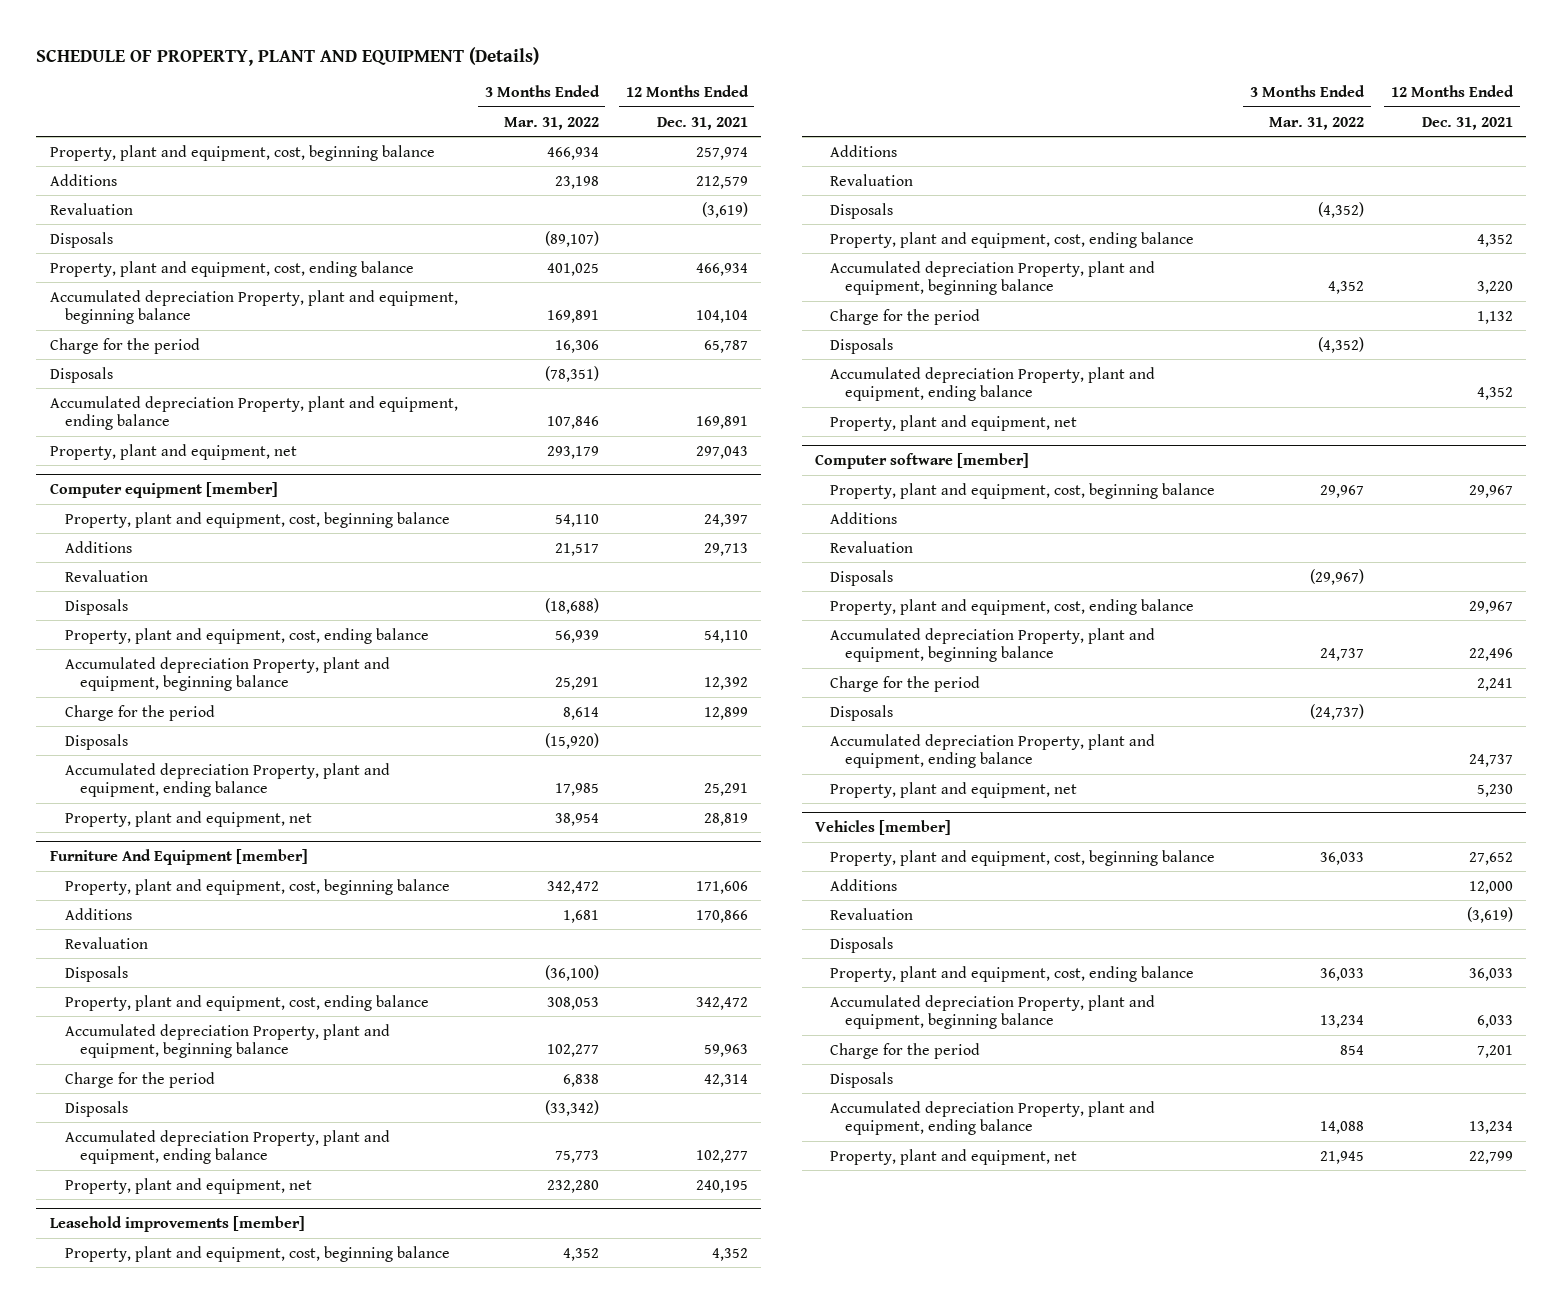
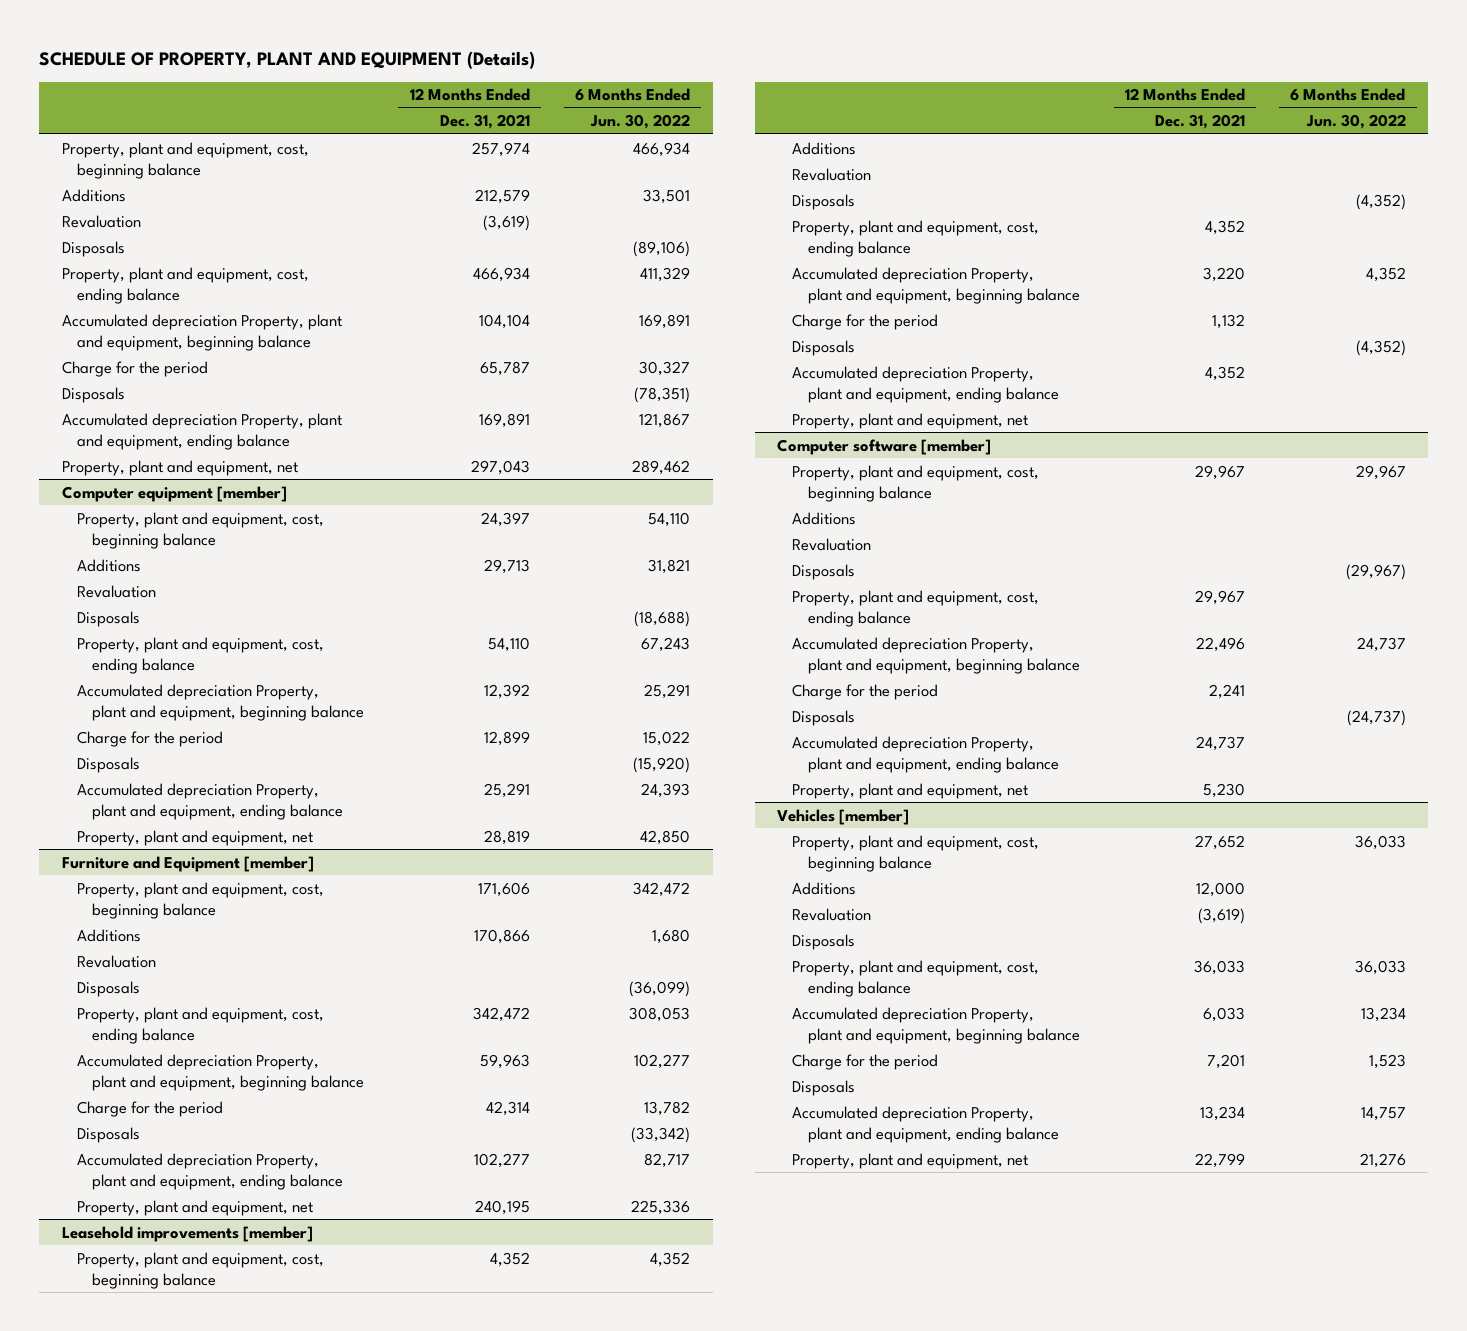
- | 3 Months Ended Mar. 31, 2022 | 12 Months Ended Dec. 31, 2021
+ | 12 Months Ended Dec. 31, 2021 | 6 Months Ended Jun. 30, 2022
- Furniture And Equipment [member]
+ Furniture and Equipment [member]

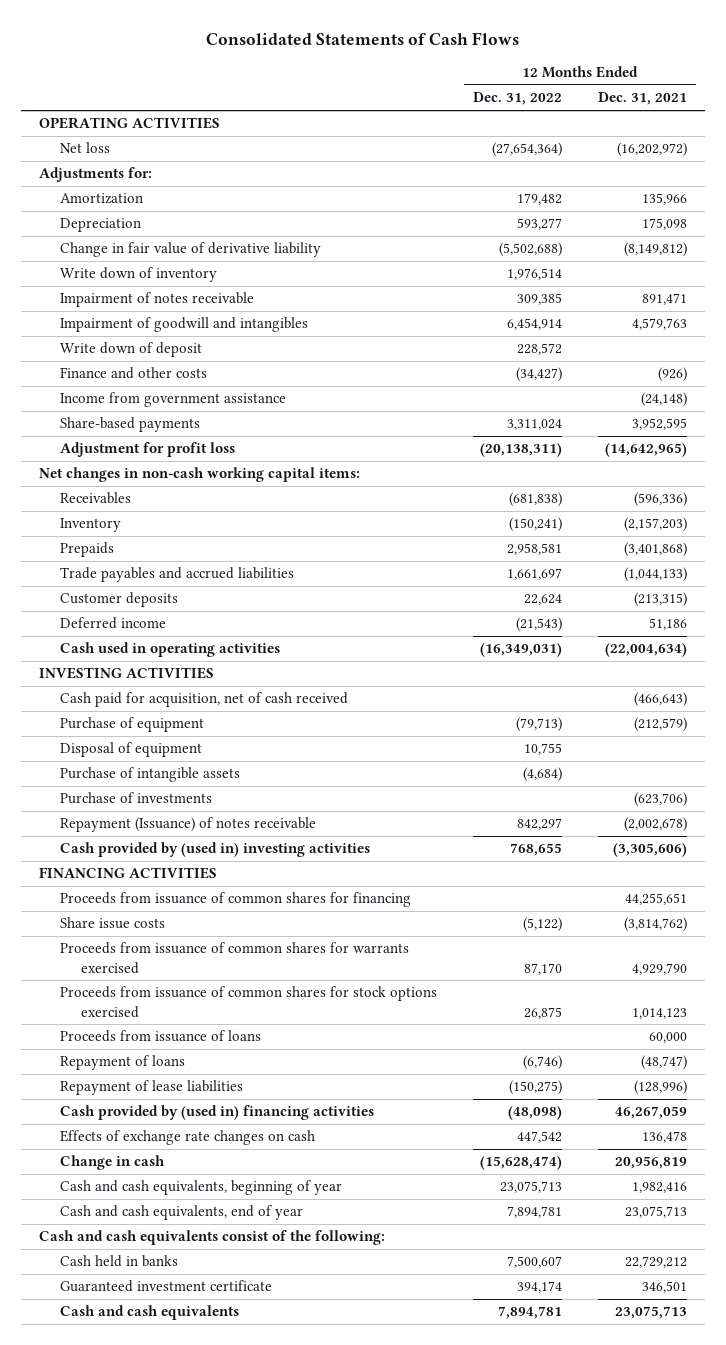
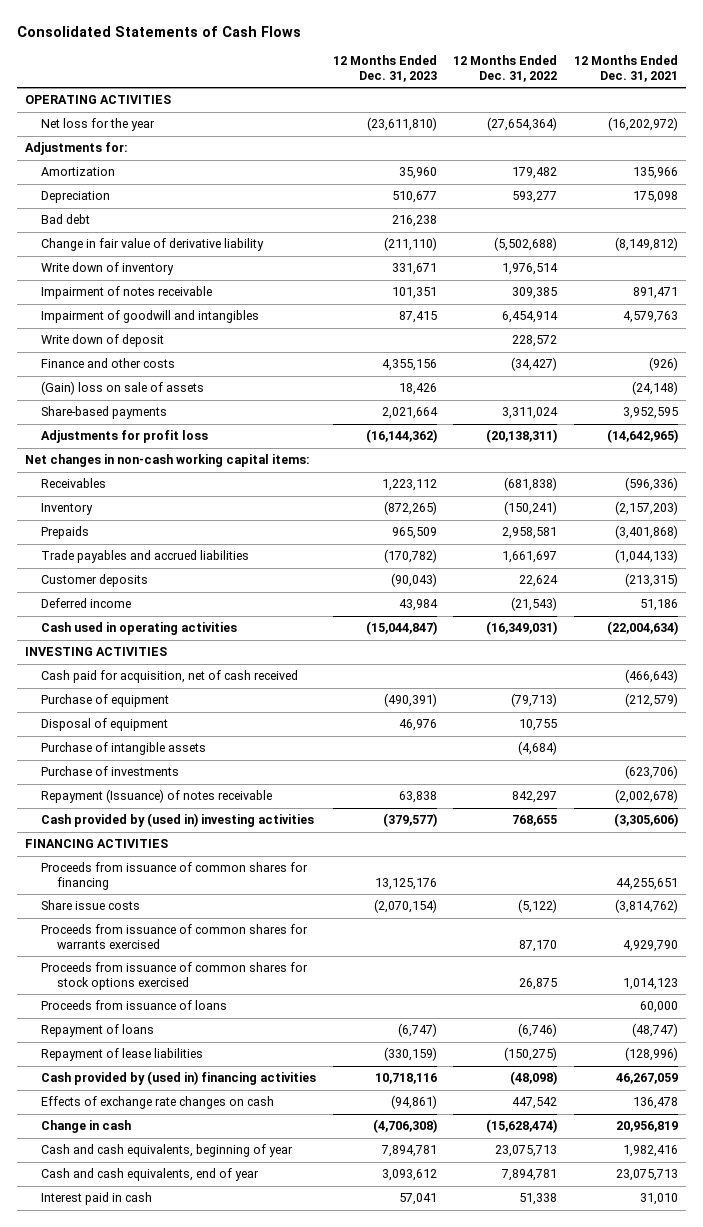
- | 12 Months Ended Dec. 31, 2022 | 12 Months Ended Dec. 31, 2021
+ | 12 Months Ended Dec. 31, 2023 | 12 Months Ended Dec. 31, 2022 | 12 Months Ended Dec. 31, 2021
- Net loss | (27,654,364) | (16,202,972)
+ Net loss for the year | (23,611,810) | (27,654,364) | (16,202,972)
+ Bad debt | 216,238 | |
- Income from government assistance | | (24,148)
+ (Gain) loss on sale of assets | 18,426 | | (24,148)
- Adjustment for profit loss | (20,138,311) | (14,642,965)
+ Adjustments for profit loss | (16,144,362) | (20,138,311) | (14,642,965)
- Cash and cash equivalents consist of the following:
- Cash held in banks | 7,500,607 | 22,729,212
- Guaranteed investment certificate | 394,174 | 346,501
- Cash and cash equivalents | 7,894,781 | 23,075,713
+ Interest paid in cash | 57,041 | 51,338 | 31,010

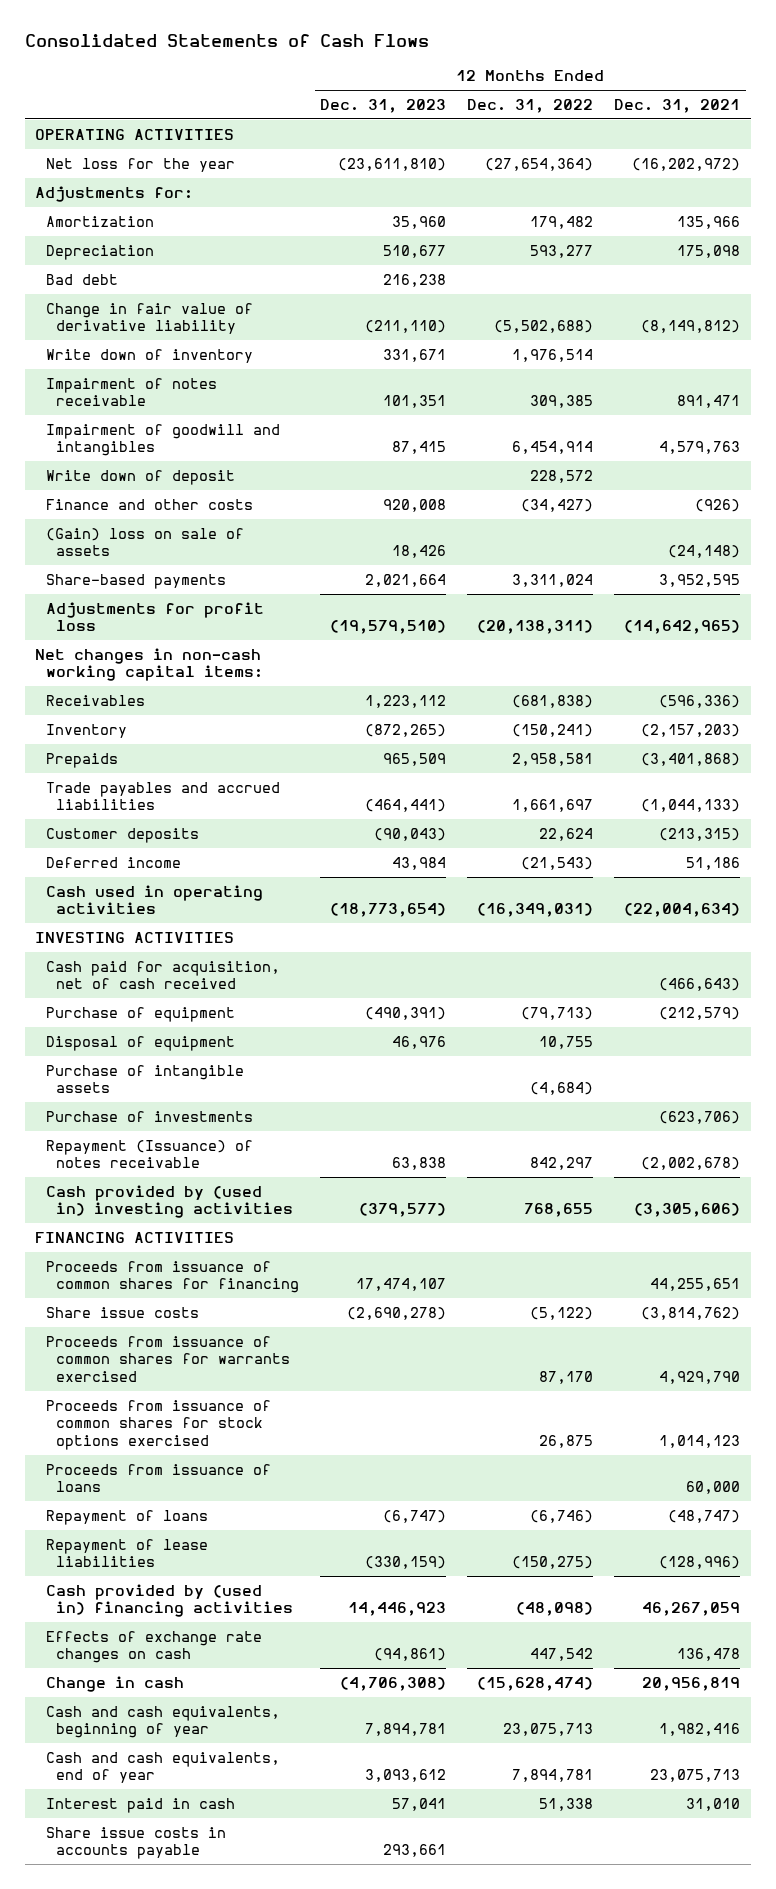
- Finance and other costs | 4,355,156 | (34,427) | (926)
+ Finance and other costs | 920,008 | (34,427) | (926)
- Adjustments for profit loss | (16,144,362) | (20,138,311) | (14,642,965)
+ Adjustments for profit loss | (19,579,510) | (20,138,311) | (14,642,965)
- Trade payables and accrued liabilities | (170,782) | 1,661,697 | (1,044,133)
+ Trade payables and accrued liabilities | (464,441) | 1,661,697 | (1,044,133)
- Cash used in operating activities | (15,044,847) | (16,349,031) | (22,004,634)
+ Cash used in operating activities | (18,773,654) | (16,349,031) | (22,004,634)
- Proceeds from issuance of common shares for financing | 13,125,176 | | 44,255,651
- Share issue costs | (2,070,154) | (5,122) | (3,814,762)
+ Proceeds from issuance of common shares for financing | 17,474,107 | | 44,255,651
+ Share issue costs | (2,690,278) | (5,122) | (3,814,762)
- Cash provided by (used in) financing activities | 10,718,116 | (48,098) | 46,267,059
+ Cash provided by (used in) financing activities | 14,446,923 | (48,098) | 46,267,059
+ Share issue costs in accounts payable | 293,661 | |

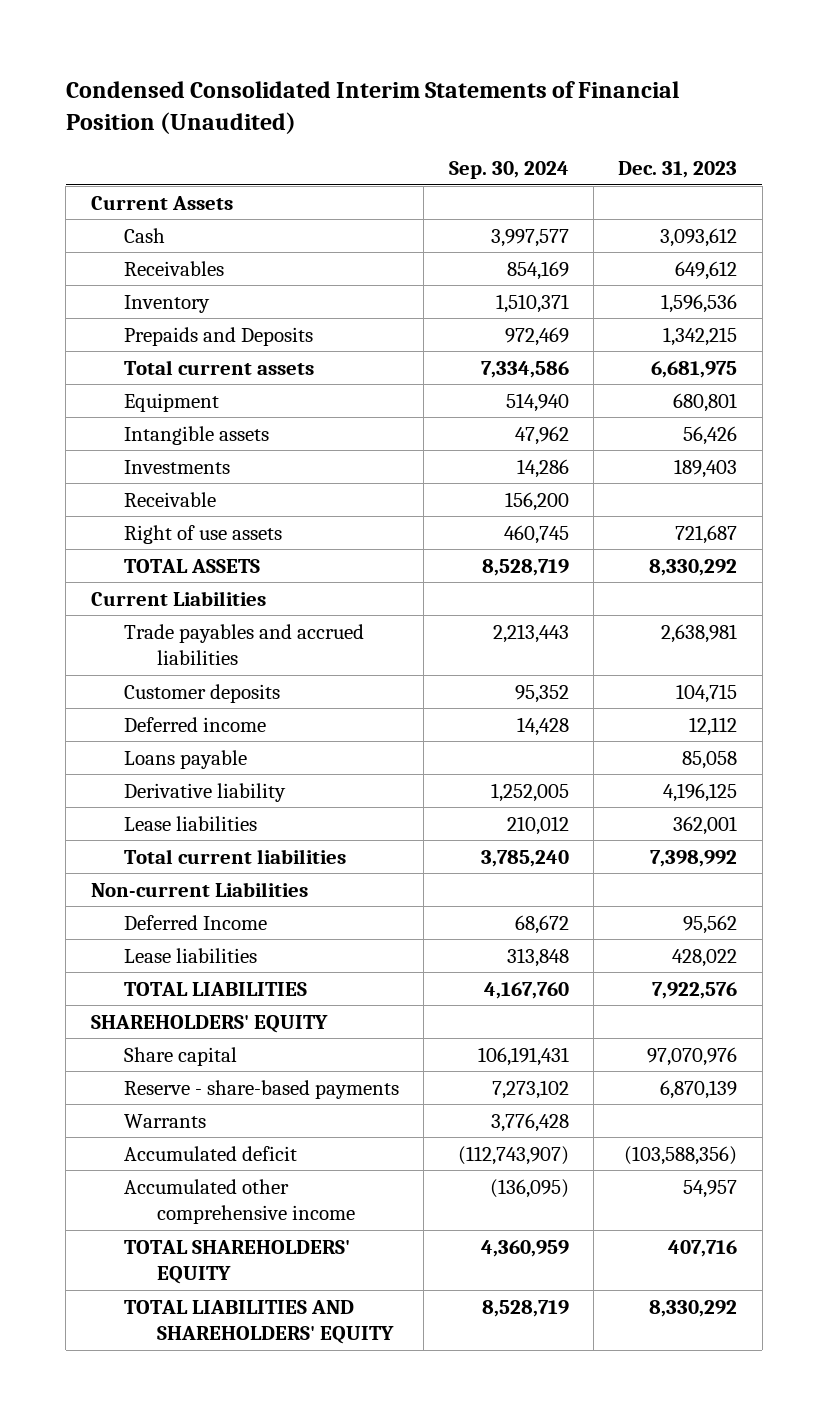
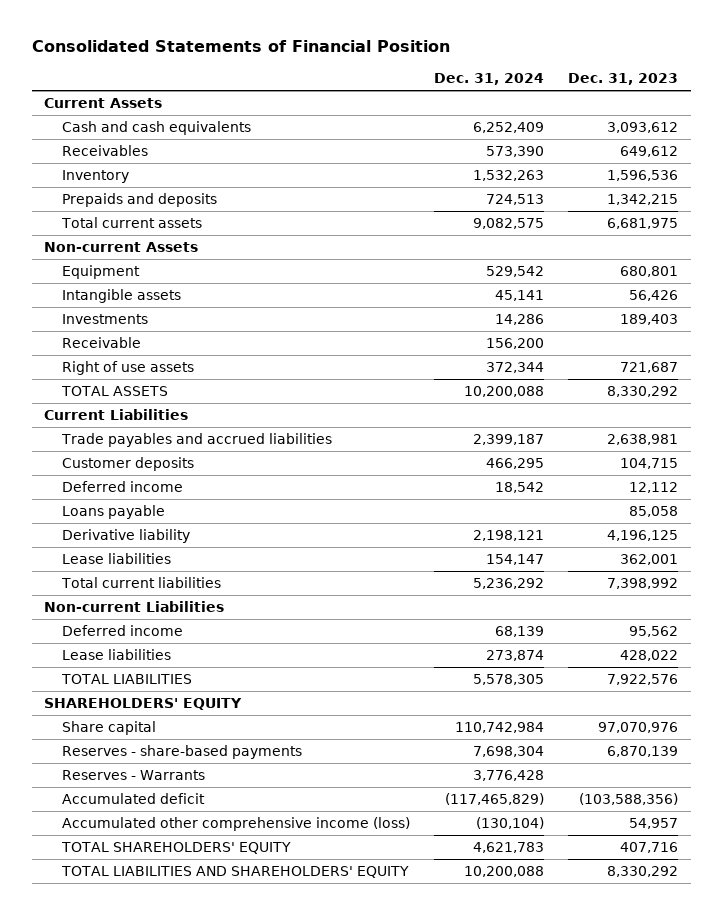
- Condensed Consolidated Interim Statements of Financial Position (Unaudited)
+ Consolidated Statements of Financial Position
- | Sep. 30, 2024 | Dec. 31, 2023
+ | Dec. 31, 2024 | Dec. 31, 2023
- Cash | 3,997,577 | 3,093,612
+ Cash and cash equivalents | 6,252,409 | 3,093,612
- Prepaids and Deposits | 972,469 | 1,342,215
+ Prepaids and deposits | 724,513 | 1,342,215
+ Non-current Assets
- Deferred Income | 68,672 | 95,562
+ Deferred income | 68,139 | 95,562
- Reserve - share-based payments | 7,273,102 | 6,870,139
- Warrants | 3,776,428 |
+ Reserves - share-based payments | 7,698,304 | 6,870,139
+ Reserves - Warrants | 3,776,428 |
- Accumulated other comprehensive income | (136,095) | 54,957
+ Accumulated other comprehensive income (loss) | (130,104) | 54,957

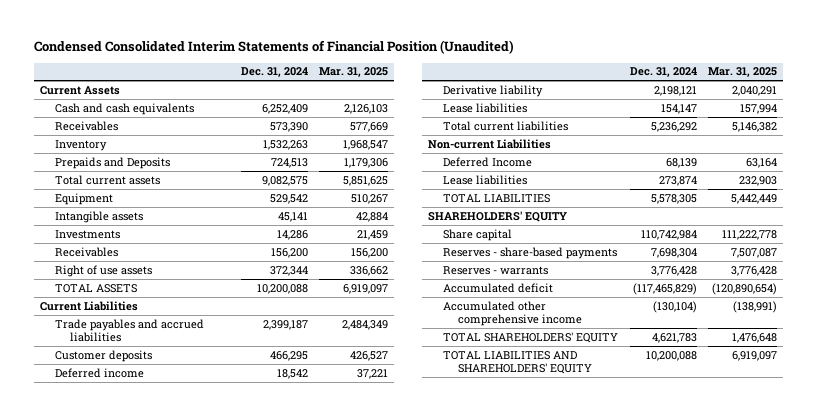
- Consolidated Statements of Financial Position
+ Condensed Consolidated Interim Statements of Financial Position (Unaudited)
- | Dec. 31, 2024 | Dec. 31, 2023
+ | Dec. 31, 2024 | Mar. 31, 2025
- Prepaids and deposits | 724,513 | 1,342,215
+ Prepaids and Deposits | 724,513 | 1,179,306
- Non-current Assets
- Receivable | 156,200 |
+ Receivables | 156,200 | 156,200
- Loans payable | | 85,058
- Deferred income | 68,139 | 95,562
+ Deferred Income | 68,139 | 63,164
- Reserves - Warrants | 3,776,428 |
+ Reserves - warrants | 3,776,428 | 3,776,428
- Accumulated other comprehensive income (loss) | (130,104) | 54,957
+ Accumulated other comprehensive income | (130,104) | (138,991)

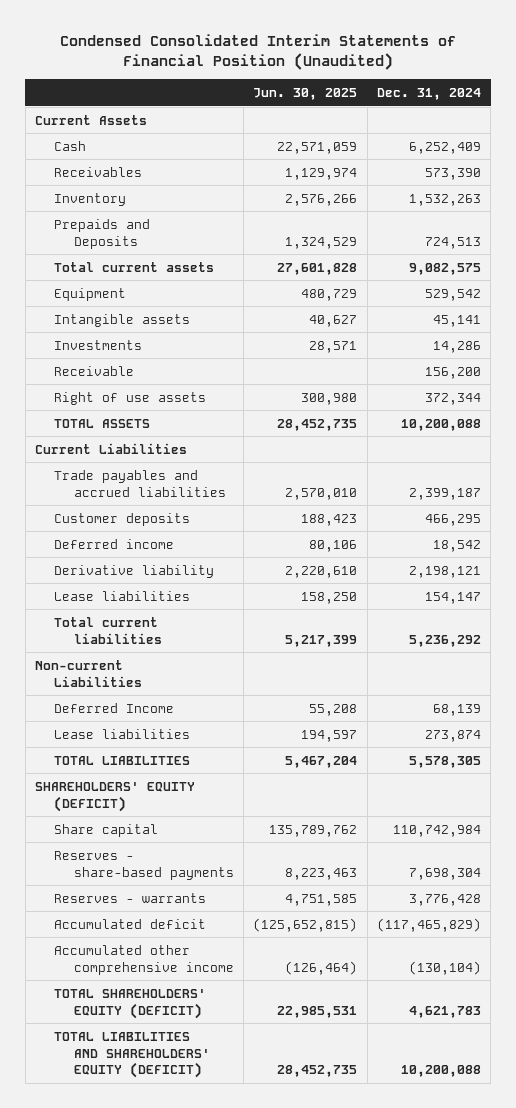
- | Dec. 31, 2024 | Mar. 31, 2025
+ | Jun. 30, 2025 | Dec. 31, 2024
- Cash and cash equivalents | 6,252,409 | 2,126,103
+ Cash | 22,571,059 | 6,252,409
- Receivables | 156,200 | 156,200
+ Receivable | | 156,200
- SHAREHOLDERS' EQUITY
+ SHAREHOLDERS' EQUITY (DEFICIT)
- TOTAL SHAREHOLDERS' EQUITY | 4,621,783 | 1,476,648
- TOTAL LIABILITIES AND SHAREHOLDERS' EQUITY | 10,200,088 | 6,919,097
+ TOTAL SHAREHOLDERS' EQUITY (DEFICIT) | 22,985,531 | 4,621,783
+ TOTAL LIABILITIES AND SHAREHOLDERS' EQUITY (DEFICIT) | 28,452,735 | 10,200,088

